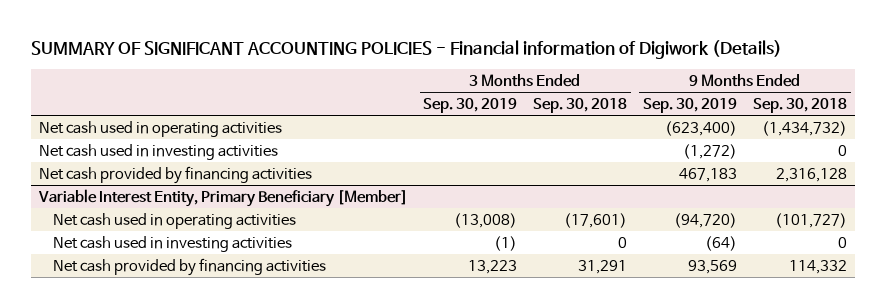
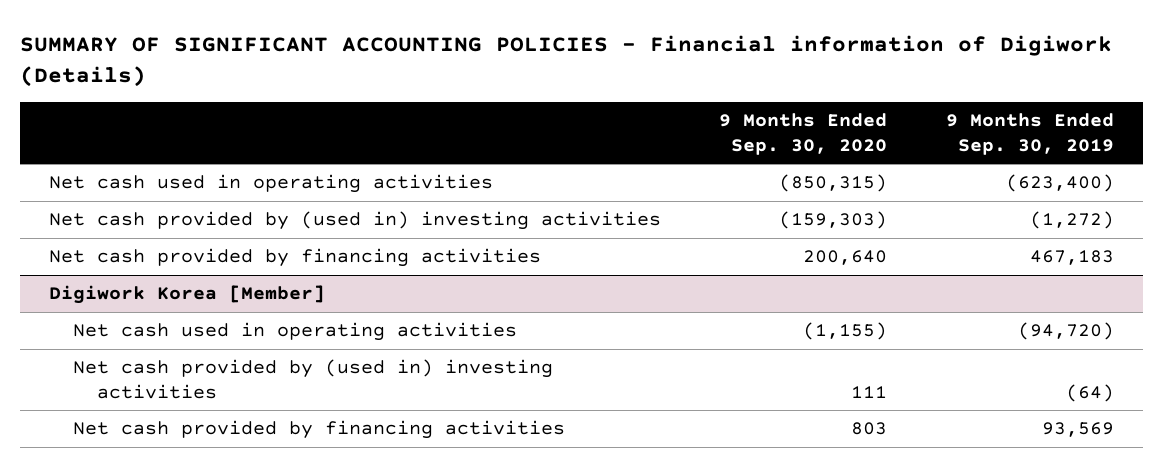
- | 3 Months Ended Sep. 30, 2019 | 3 Months Ended Sep. 30, 2018 | 9 Months Ended Sep. 30, 2019 | 9 Months Ended Sep. 30, 2018
+ | 9 Months Ended Sep. 30, 2020 | 9 Months Ended Sep. 30, 2019
- Net cash used in investing activities | | | (1,272) | 0
+ Net cash provided by (used in) investing activities | (159,303) | (1,272)
- Variable Interest Entity, Primary Beneficiary [Member]
+ Digiwork Korea [Member]
- Net cash used in investing activities | (1) | 0 | (64) | 0
+ Net cash provided by (used in) investing activities | 111 | (64)

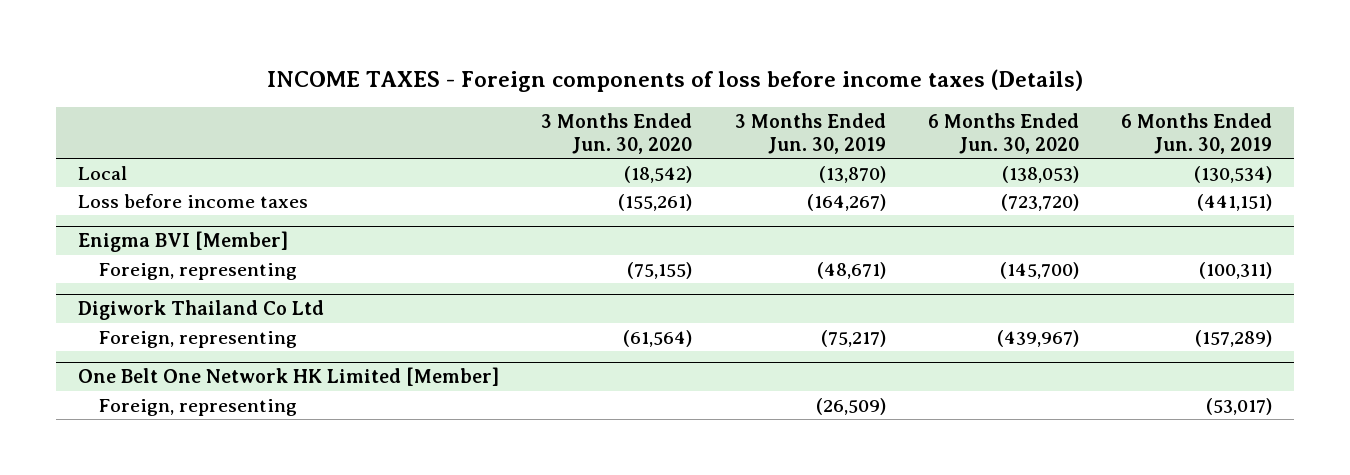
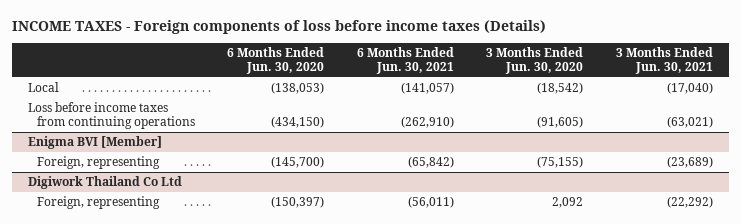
- | 3 Months Ended Jun. 30, 2020 | 3 Months Ended Jun. 30, 2019 | 6 Months Ended Jun. 30, 2020 | 6 Months Ended Jun. 30, 2019
+ | 6 Months Ended Jun. 30, 2020 | 6 Months Ended Jun. 30, 2021 | 3 Months Ended Jun. 30, 2020 | 3 Months Ended Jun. 30, 2021
- Loss before income taxes | (155,261) | (164,267) | (723,720) | (441,151)
+ Loss before income taxes from continuing operations | (434,150) | (262,910) | (91,605) | (63,021)
@ Digiwork Thailand Co Ltd
- Foreign, representing | (61,564) | (75,217) | (439,967) | (157,289)
- One Belt One Network HK Limited [Member]
- Foreign, representing | | (26,509) | | (53,017)
@ Digiwork Thailand Co Ltd
+ Foreign, representing | (150,397) | (56,011) | 2,092 | (22,292)

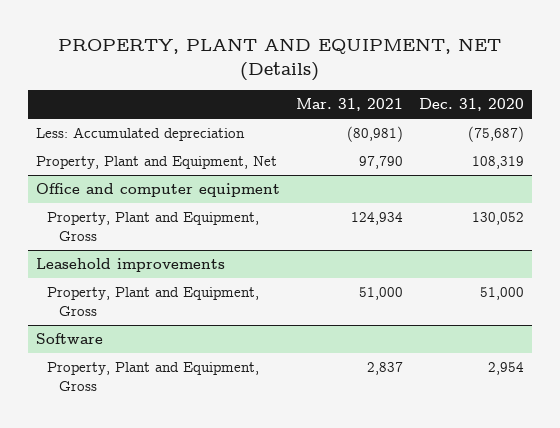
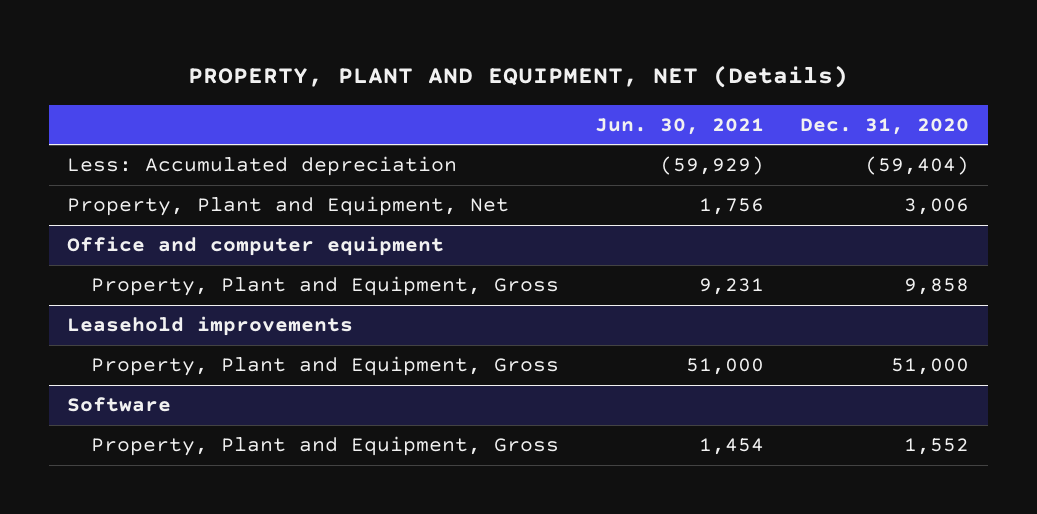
- | Mar. 31, 2021 | Dec. 31, 2020
+ | Jun. 30, 2021 | Dec. 31, 2020
- Less: Accumulated depreciation | (80,981) | (75,687)
- Property, Plant and Equipment, Net | 97,790 | 108,319
+ Less: Accumulated depreciation | (59,929) | (59,404)
+ Property, Plant and Equipment, Net | 1,756 | 3,006
@ Office and computer equipment
- Property, Plant and Equipment, Gross | 124,934 | 130,052
+ Property, Plant and Equipment, Gross | 9,231 | 9,858
@ Software
- Property, Plant and Equipment, Gross | 2,837 | 2,954
+ Property, Plant and Equipment, Gross | 1,454 | 1,552

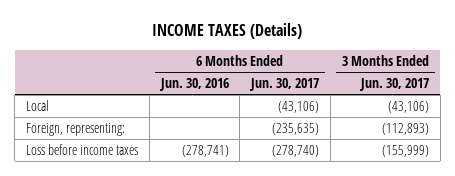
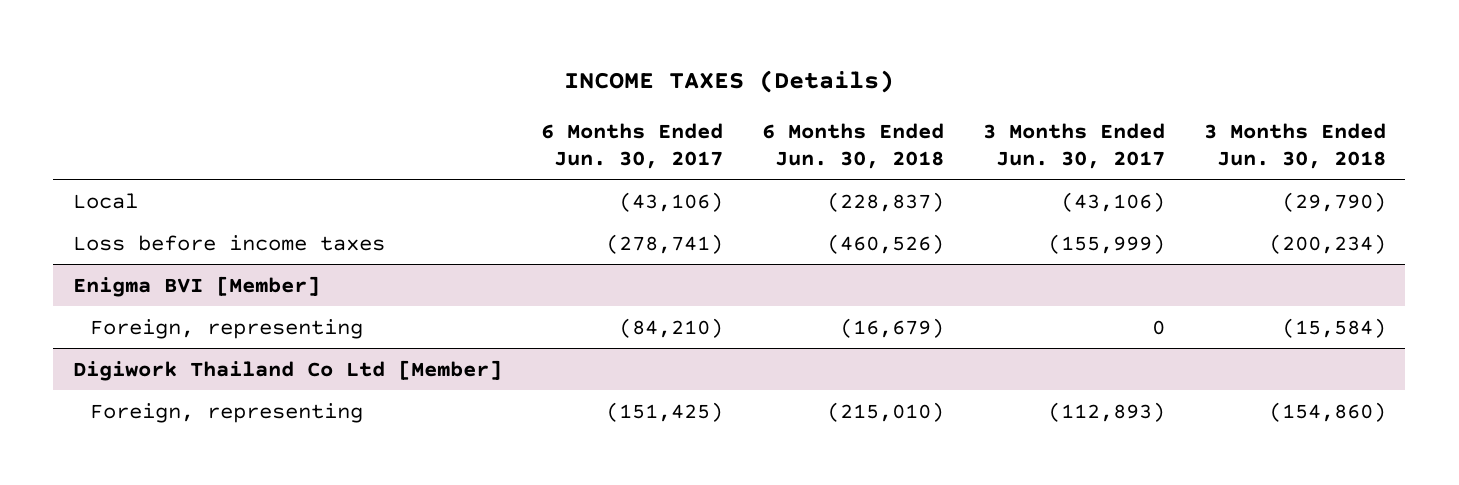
- | 6 Months Ended Jun. 30, 2016 | 6 Months Ended Jun. 30, 2017 | 3 Months Ended Jun. 30, 2017
+ | 6 Months Ended Jun. 30, 2017 | 6 Months Ended Jun. 30, 2018 | 3 Months Ended Jun. 30, 2017 | 3 Months Ended Jun. 30, 2018
- Foreign, representing: | | (235,635) | (112,893)
- Loss before income taxes | (278,741) | (278,740) | (155,999)
+ Loss before income taxes | (278,741) | (460,526) | (155,999) | (200,234)
+ Enigma BVI [Member]
+ Foreign, representing | (84,210) | (16,679) | 0 | (15,584)
+ Digiwork Thailand Co Ltd [Member]
+ Foreign, representing | (151,425) | (215,010) | (112,893) | (154,860)

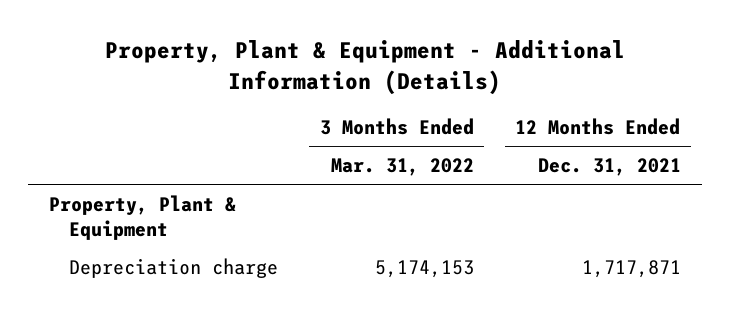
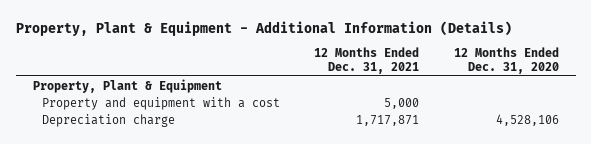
- | 3 Months Ended Mar. 31, 2022 | 12 Months Ended Dec. 31, 2021
+ | 12 Months Ended Dec. 31, 2021 | 12 Months Ended Dec. 31, 2020
+ Property and equipment with a cost | 5,000 |

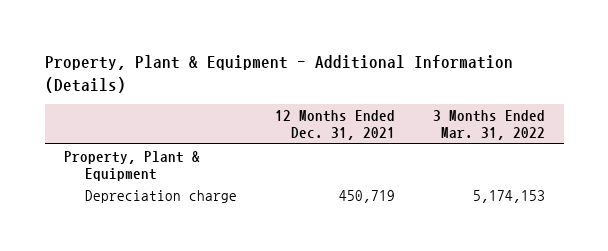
- | 12 Months Ended Dec. 31, 2021 | 12 Months Ended Dec. 31, 2020
+ | 12 Months Ended Dec. 31, 2021 | 3 Months Ended Mar. 31, 2022
- Property and equipment with a cost | 5,000 |
- Depreciation charge | 1,717,871 | 4,528,106
+ Depreciation charge | 450,719 | 5,174,153

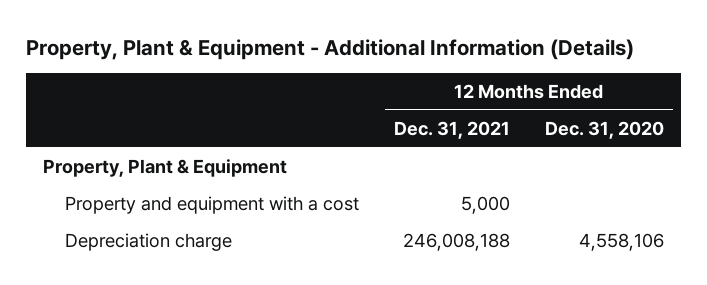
- | 12 Months Ended Dec. 31, 2021 | 3 Months Ended Mar. 31, 2022
+ | 12 Months Ended Dec. 31, 2021 | 12 Months Ended Dec. 31, 2020
- Depreciation charge | 450,719 | 5,174,153
+ Property and equipment with a cost | 5,000 |
+ Depreciation charge | 246,008,188 | 4,558,106

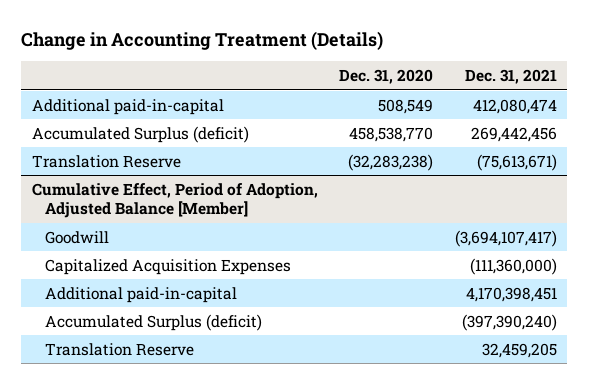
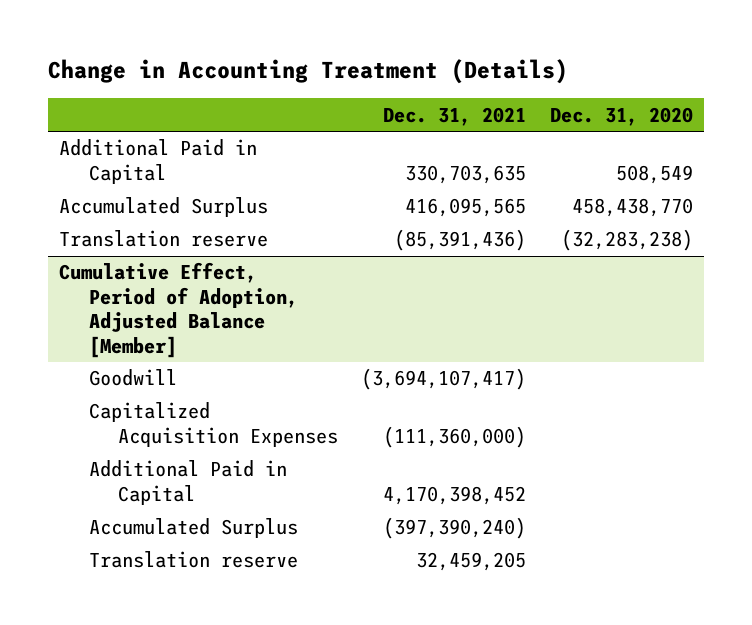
- | Dec. 31, 2020 | Dec. 31, 2021
+ | Dec. 31, 2021 | Dec. 31, 2020
- Additional paid-in-capital | 508,549 | 412,080,474
- Accumulated Surplus (deficit) | 458,538,770 | 269,442,456
- Translation Reserve | (32,283,238) | (75,613,671)
+ Additional Paid in Capital | 330,703,635 | 508,549
+ Accumulated Surplus | 416,095,565 | 458,438,770
+ Translation reserve | (85,391,436) | (32,283,238)
@ Cumulative Effect, Period of Adoption, Adjusted Balance [Member]
- Additional paid-in-capital | | 4,170,398,451
- Accumulated Surplus (deficit) | | (397,390,240)
- Translation Reserve | | 32,459,205
+ Additional Paid in Capital | 4,170,398,452 |
+ Accumulated Surplus | (397,390,240) |
+ Translation reserve | 32,459,205 |

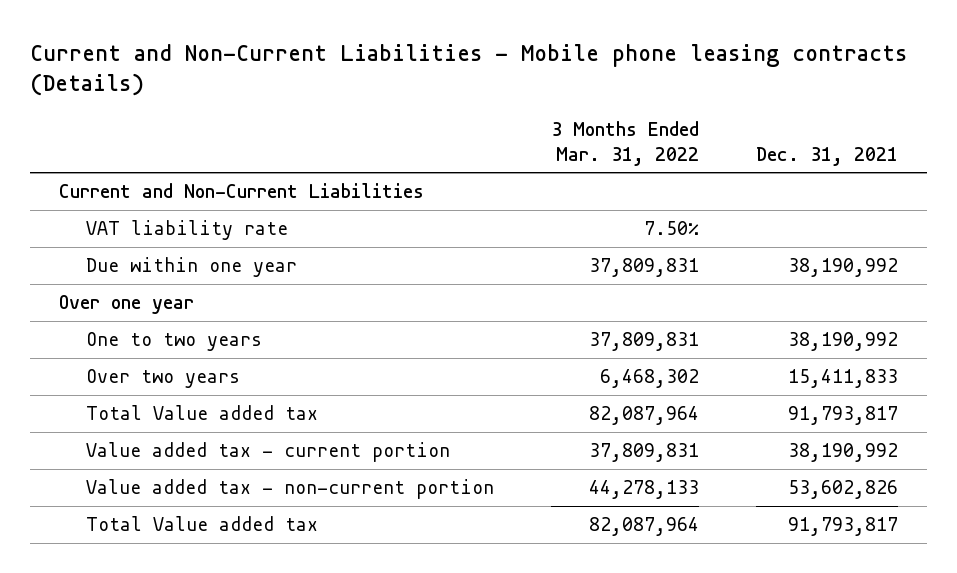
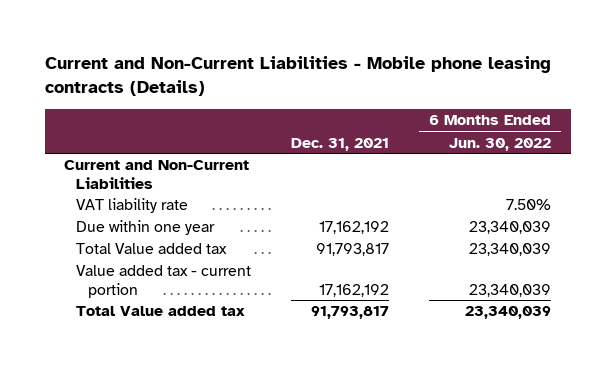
- | 3 Months Ended Mar. 31, 2022 | Dec. 31, 2021
+ | Dec. 31, 2021 | 6 Months Ended Jun. 30, 2022
- Due within one year | 37,809,831 | 38,190,992
- Over one year
- One to two years | 37,809,831 | 38,190,992
- Over two years | 6,468,302 | 15,411,833
+ Due within one year | 17,162,192 | 23,340,039
- Value added tax - current portion | 37,809,831 | 38,190,992
- Value added tax - non-current portion | 44,278,133 | 53,602,826
+ Value added tax - current portion | 17,162,192 | 23,340,039

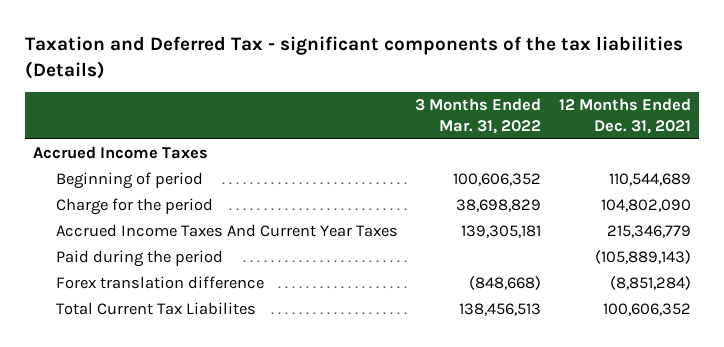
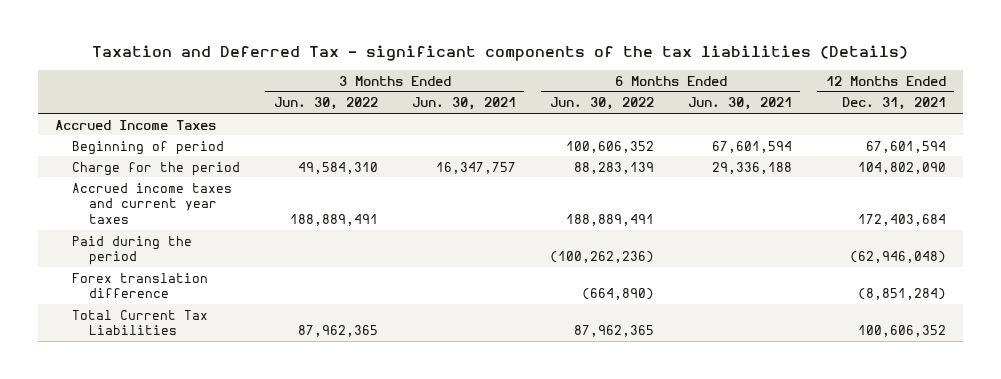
- | 3 Months Ended Mar. 31, 2022 | 12 Months Ended Dec. 31, 2021
+ | 3 Months Ended Jun. 30, 2022 | 3 Months Ended Jun. 30, 2021 | 6 Months Ended Jun. 30, 2022 | 6 Months Ended Jun. 30, 2021 | 12 Months Ended Dec. 31, 2021
- Beginning of period | 100,606,352 | 110,544,689
+ Beginning of period | | | 100,606,352 | 67,601,594 | 67,601,594
- Accrued Income Taxes And Current Year Taxes | 139,305,181 | 215,346,779
- Paid during the period | | (105,889,143)
+ Accrued income taxes and current year taxes | 188,889,491 | | 188,889,491 | | 172,403,684
+ Paid during the period | | | (100,262,236) | | (62,946,048)
- Total Current Tax Liabilites | 138,456,513 | 100,606,352
+ Total Current Tax Liabilities | 87,962,365 | | 87,962,365 | | 100,606,352

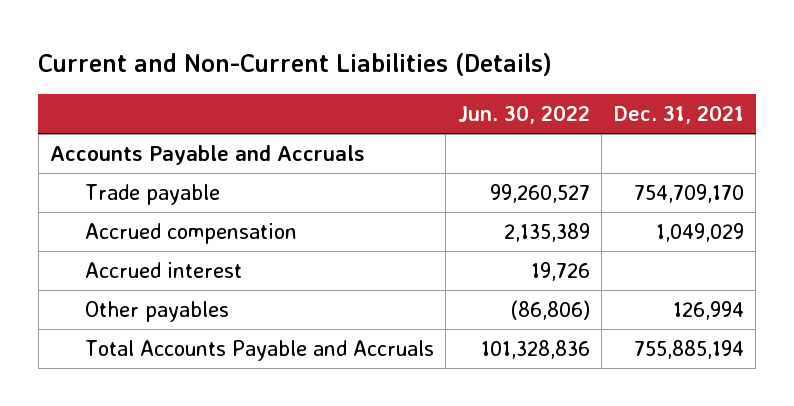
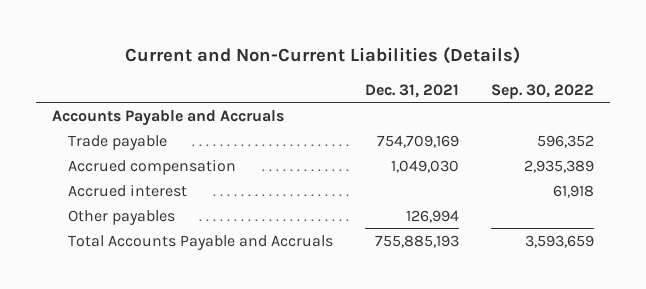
- | Jun. 30, 2022 | Dec. 31, 2021
+ | Dec. 31, 2021 | Sep. 30, 2022
- Trade payable | 99,260,527 | 754,709,170
- Accrued compensation | 2,135,389 | 1,049,029
+ Trade payable | 754,709,169 | 596,352
+ Accrued compensation | 1,049,030 | 2,935,389
- Total Accounts Payable and Accruals | 101,328,836 | 755,885,194
+ Total Accounts Payable and Accruals | 755,885,193 | 3,593,659

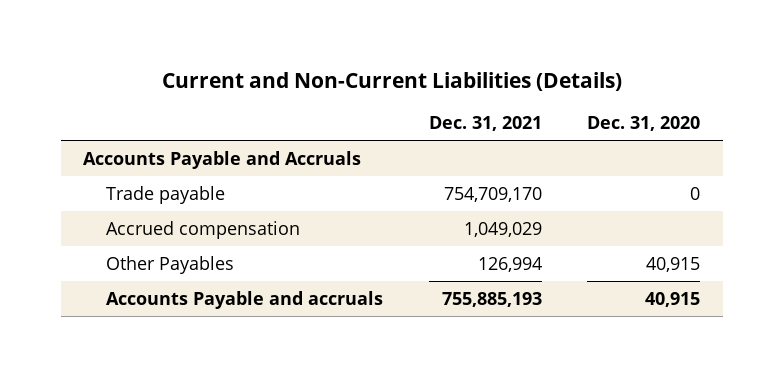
- | Dec. 31, 2021 | Sep. 30, 2022
+ | Dec. 31, 2021 | Dec. 31, 2020
- Trade payable | 754,709,169 | 596,352
- Accrued compensation | 1,049,030 | 2,935,389
- Accrued interest | | 61,918
- Other payables | 126,994 |
- Total Accounts Payable and Accruals | 755,885,193 | 3,593,659
+ Trade payable | 754,709,170 | 0
+ Accrued compensation | 1,049,029 |
+ Other Payables | 126,994 | 40,915
+ Accounts Payable and accruals | 755,885,193 | 40,915

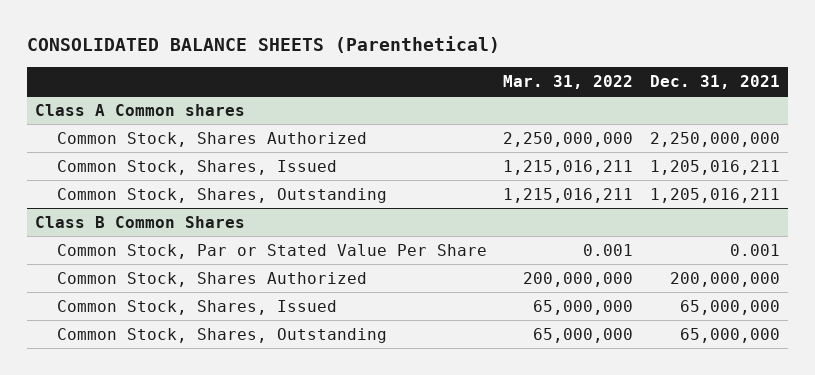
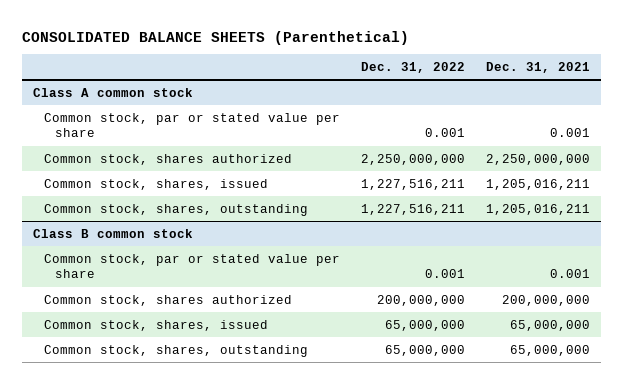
- | Mar. 31, 2022 | Dec. 31, 2021
+ | Dec. 31, 2022 | Dec. 31, 2021
- Class A Common shares
- Common Stock, Shares Authorized | 2,250,000,000 | 2,250,000,000
- Common Stock, Shares, Issued | 1,215,016,211 | 1,205,016,211
- Common Stock, Shares, Outstanding | 1,215,016,211 | 1,205,016,211
- Class B Common Shares
- Common Stock, Par or Stated Value Per Share | 0.001 | 0.001
- Common Stock, Shares Authorized | 200,000,000 | 200,000,000
- Common Stock, Shares, Issued | 65,000,000 | 65,000,000
- Common Stock, Shares, Outstanding | 65,000,000 | 65,000,000
+ Class A common stock
+ Common stock, par or stated value per share | 0.001 | 0.001
+ Common stock, shares authorized | 2,250,000,000 | 2,250,000,000
+ Common stock, shares, issued | 1,227,516,211 | 1,205,016,211
+ Common stock, shares, outstanding | 1,227,516,211 | 1,205,016,211
+ Class B common stock
+ Common stock, par or stated value per share | 0.001 | 0.001
+ Common stock, shares authorized | 200,000,000 | 200,000,000
+ Common stock, shares, issued | 65,000,000 | 65,000,000
+ Common stock, shares, outstanding | 65,000,000 | 65,000,000

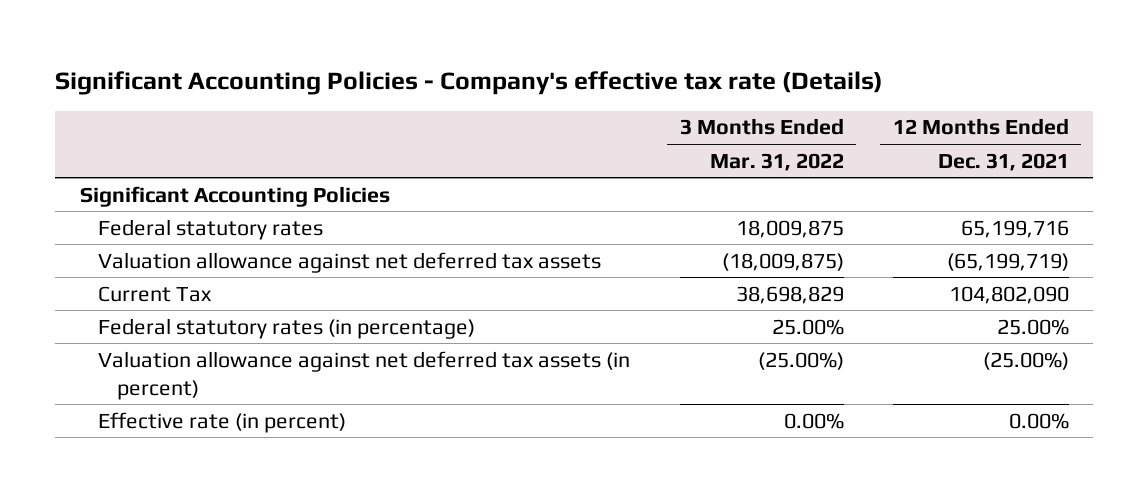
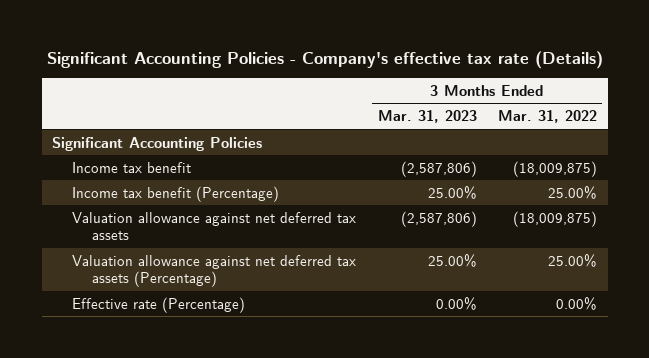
- | 3 Months Ended Mar. 31, 2022 | 12 Months Ended Dec. 31, 2021
+ | 3 Months Ended Mar. 31, 2023 | 3 Months Ended Mar. 31, 2022
- Federal statutory rates | 18,009,875 | 65,199,716
+ Income tax benefit | (2,587,806) | (18,009,875)
+ Income tax benefit (Percentage) | 25.00% | 25.00%
- Current Tax | 38,698,829 | 104,802,090
- Federal statutory rates (in percentage) | 25.00% | 25.00%
- Valuation allowance against net deferred tax assets (in percent) | (25.00%) | (25.00%)
- Effective rate (in percent) | 0.00% | 0.00%
+ Valuation allowance against net deferred tax assets (Percentage) | 25.00% | 25.00%
+ Effective rate (Percentage) | 0.00% | 0.00%

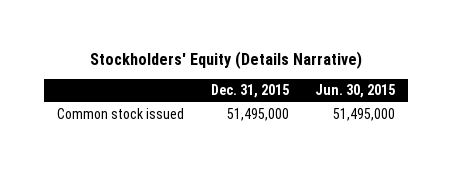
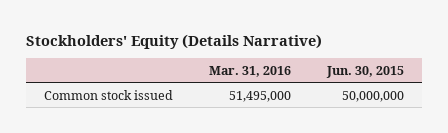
- | Dec. 31, 2015 | Jun. 30, 2015
+ | Mar. 31, 2016 | Jun. 30, 2015
- Common stock issued | 51,495,000 | 51,495,000
+ Common stock issued | 51,495,000 | 50,000,000

